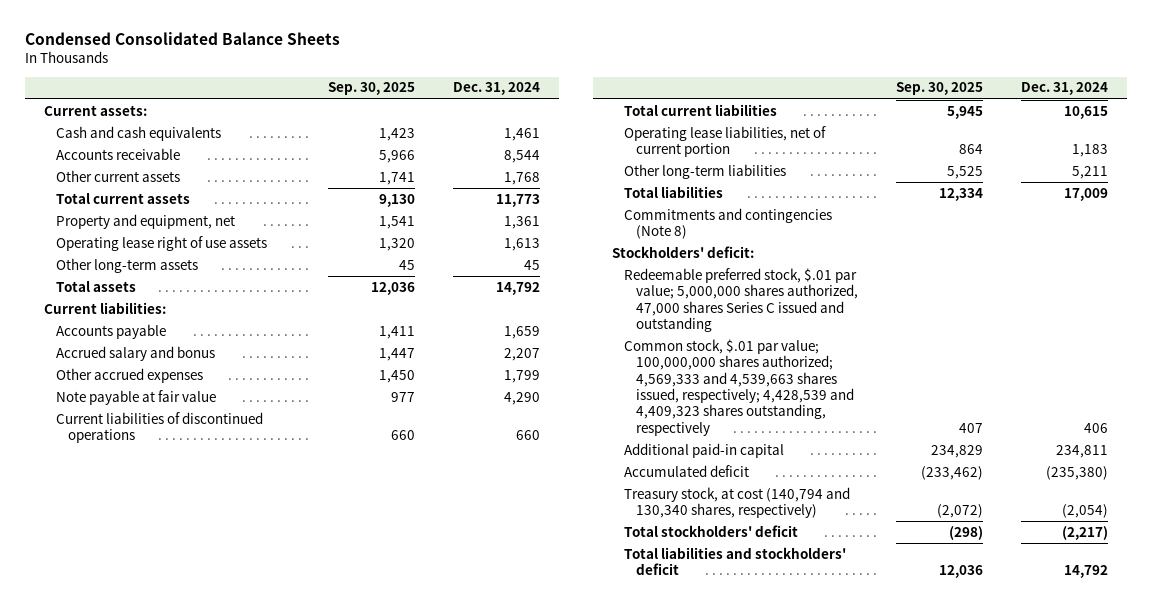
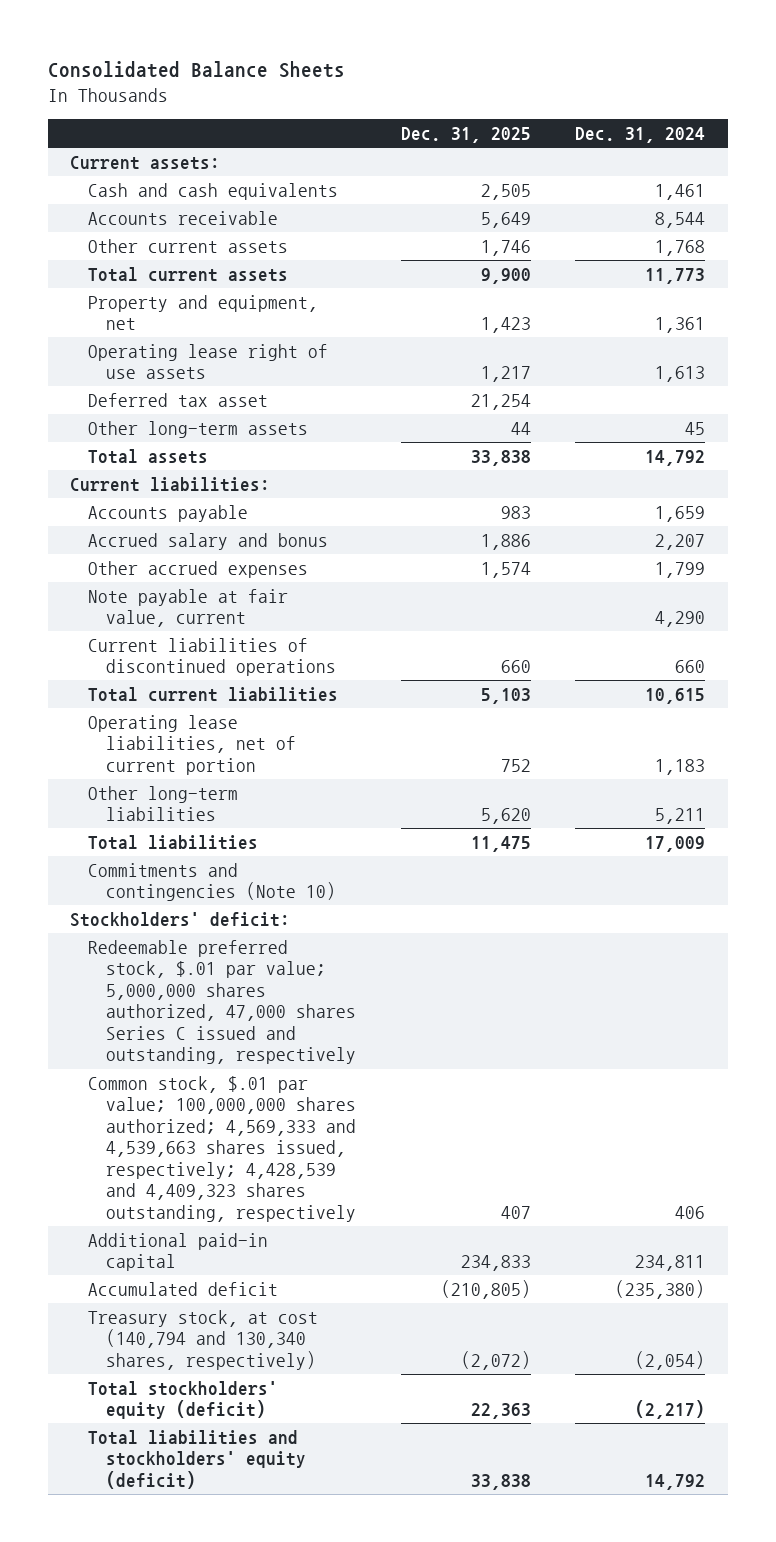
- Condensed Consolidated Balance Sheets
+ Consolidated Balance Sheets
- | Sep. 30, 2025 | Dec. 31, 2024
+ | Dec. 31, 2025 | Dec. 31, 2024
+ Deferred tax asset | 21,254 |
- Note payable at fair value | 977 | 4,290
+ Note payable at fair value, current | | 4,290
- Commitments and contingencies (Note 8)
+ Commitments and contingencies (Note 10)
- Redeemable preferred stock, $.01 par value; 5,000,000 shares authorized, 47,000 shares Series C issued and outstanding
+ Redeemable preferred stock, $.01 par value; 5,000,000 shares authorized, 47,000 shares Series C issued and outstanding, respectively
- Total stockholders' deficit | (298) | (2,217)
- Total liabilities and stockholders' deficit | 12,036 | 14,792
+ Total stockholders' equity (deficit) | 22,363 | (2,217)
+ Total liabilities and stockholders' equity (deficit) | 33,838 | 14,792

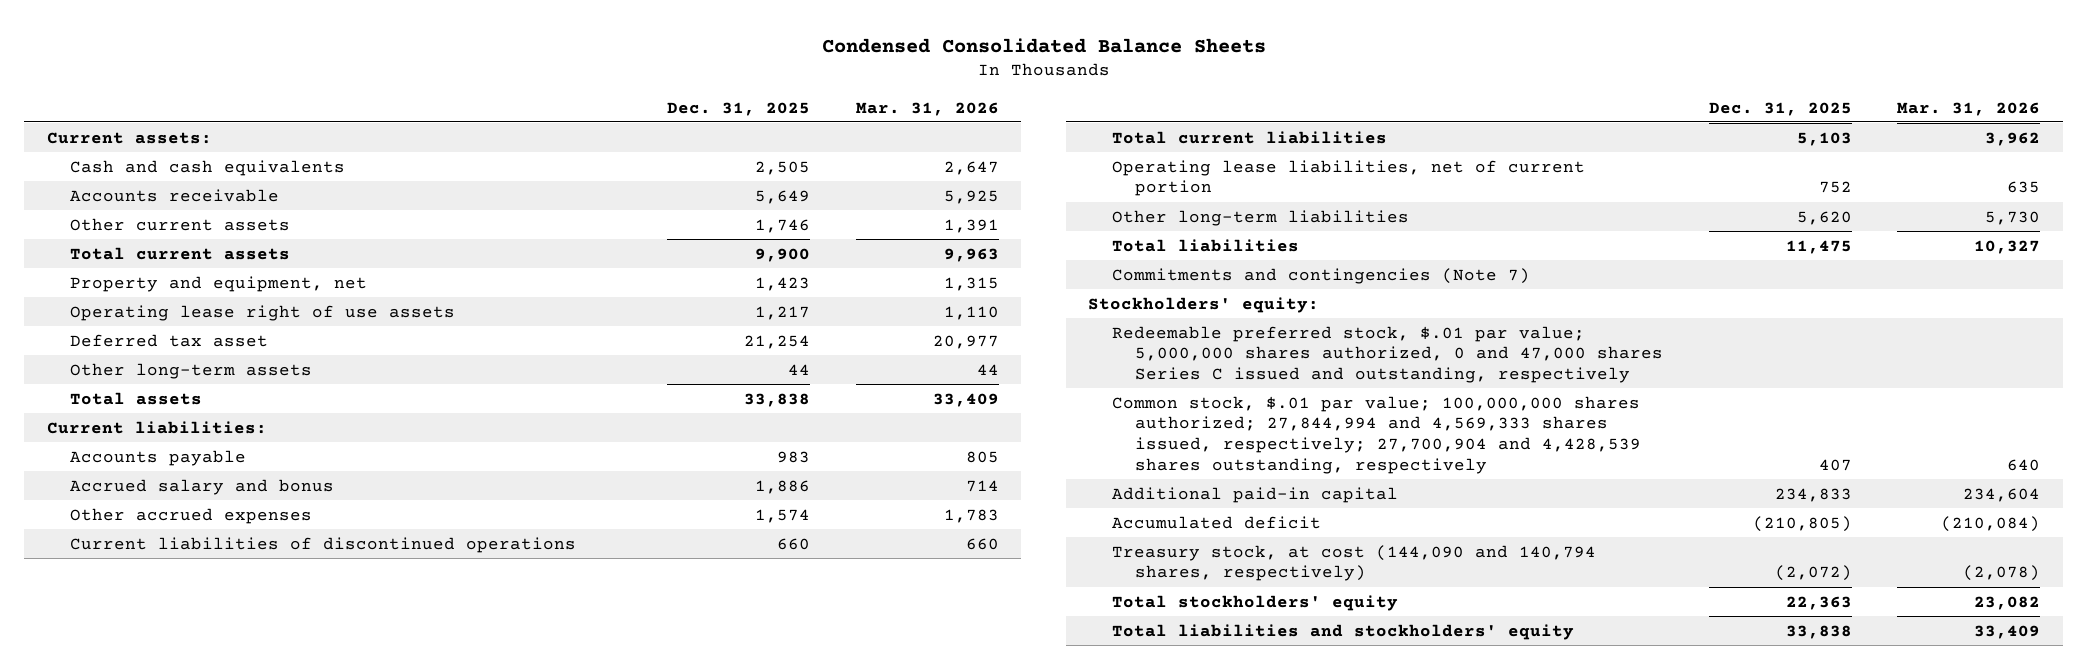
- Consolidated Balance Sheets
+ Condensed Consolidated Balance Sheets
- | Dec. 31, 2025 | Dec. 31, 2024
+ | Dec. 31, 2025 | Mar. 31, 2026
- Note payable at fair value, current | | 4,290
- Commitments and contingencies (Note 10)
- Stockholders' deficit:
- Redeemable preferred stock, $.01 par value; 5,000,000 shares authorized, 47,000 shares Series C issued and outstanding, respectively
- Common stock, $.01 par value; 100,000,000 shares authorized; 4,569,333 and 4,539,663 shares issued, respectively; 4,428,539 and 4,409,323 shares outstanding, respectively | 407 | 406
+ Commitments and contingencies (Note 7)
+ Stockholders' equity:
+ Redeemable preferred stock, $.01 par value; 5,000,000 shares authorized, 0 and 47,000 shares Series C issued and outstanding, respectively
+ Common stock, $.01 par value; 100,000,000 shares authorized; 27,844,994 and 4,569,333 shares issued, respectively; 27,700,904 and 4,428,539 shares outstanding, respectively | 407 | 640
- Treasury stock, at cost (140,794 and 130,340 shares, respectively) | (2,072) | (2,054)
- Total stockholders' equity (deficit) | 22,363 | (2,217)
- Total liabilities and stockholders' equity (deficit) | 33,838 | 14,792
+ Treasury stock, at cost (144,090 and 140,794 shares, respectively) | (2,072) | (2,078)
+ Total stockholders' equity | 22,363 | 23,082
+ Total liabilities and stockholders' equity | 33,838 | 33,409

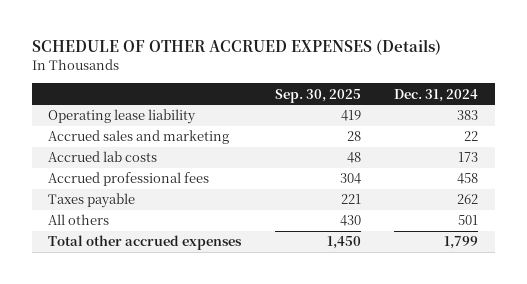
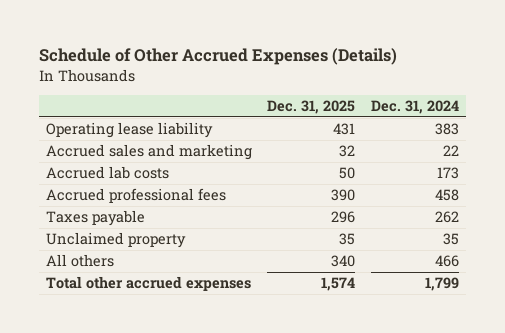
- SCHEDULE OF OTHER ACCRUED EXPENSES (Details)
+ Schedule of Other Accrued Expenses (Details)
- | Sep. 30, 2025 | Dec. 31, 2024
+ | Dec. 31, 2025 | Dec. 31, 2024
- All others | 430 | 501
+ Unclaimed property | 35 | 35
+ All others | 340 | 466

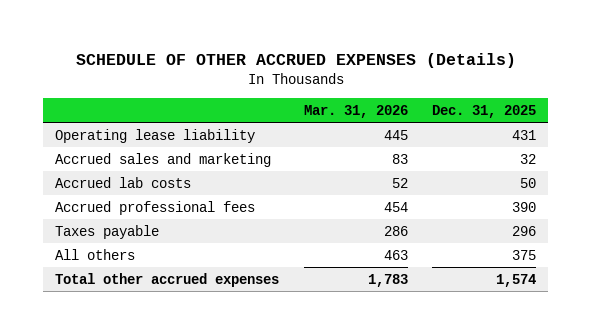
- Schedule of Other Accrued Expenses (Details)
+ SCHEDULE OF OTHER ACCRUED EXPENSES (Details)
- | Dec. 31, 2025 | Dec. 31, 2024
+ | Mar. 31, 2026 | Dec. 31, 2025
- Unclaimed property | 35 | 35
- All others | 340 | 466
+ All others | 463 | 375

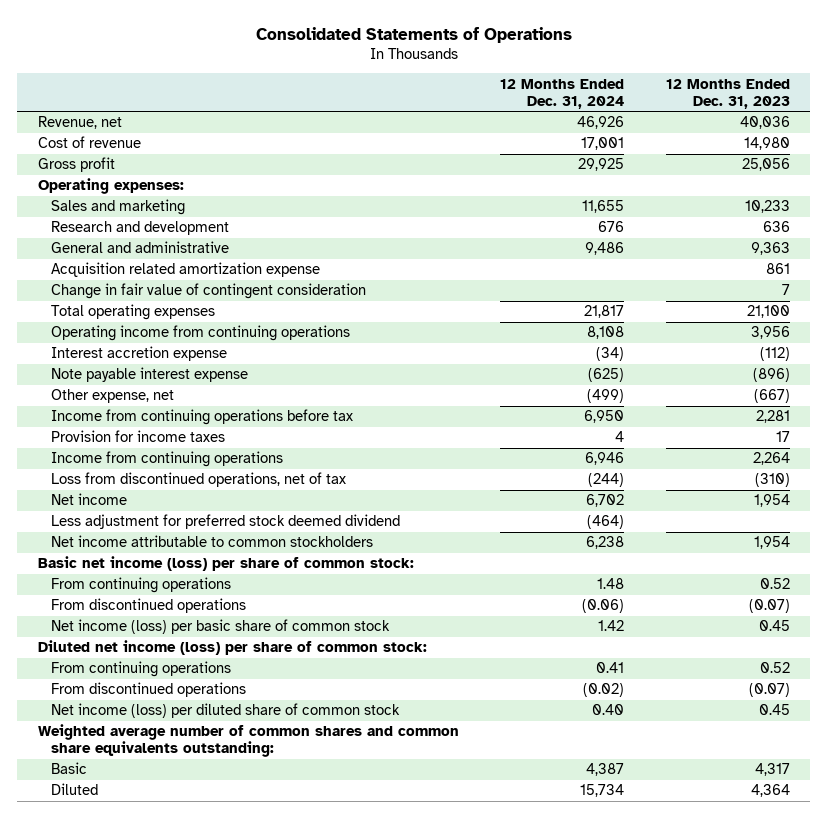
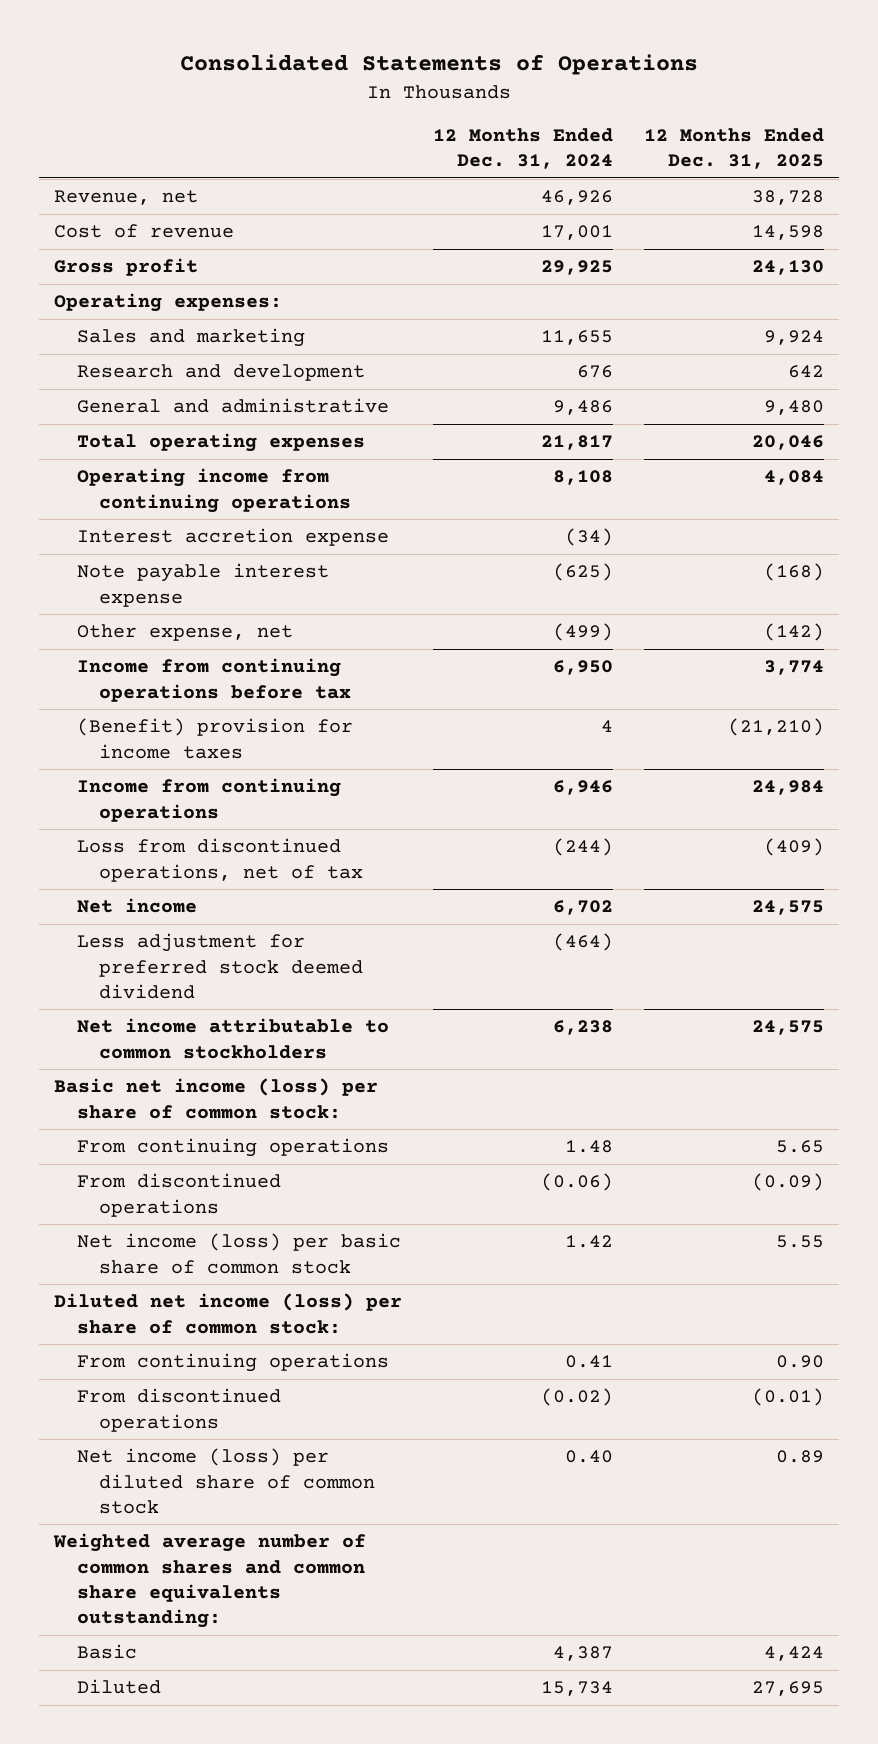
- | 12 Months Ended Dec. 31, 2024 | 12 Months Ended Dec. 31, 2023
+ | 12 Months Ended Dec. 31, 2024 | 12 Months Ended Dec. 31, 2025
- Acquisition related amortization expense | | 861
- Change in fair value of contingent consideration | | 7
- Provision for income taxes | 4 | 17
+ (Benefit) provision for income taxes | 4 | (21,210)

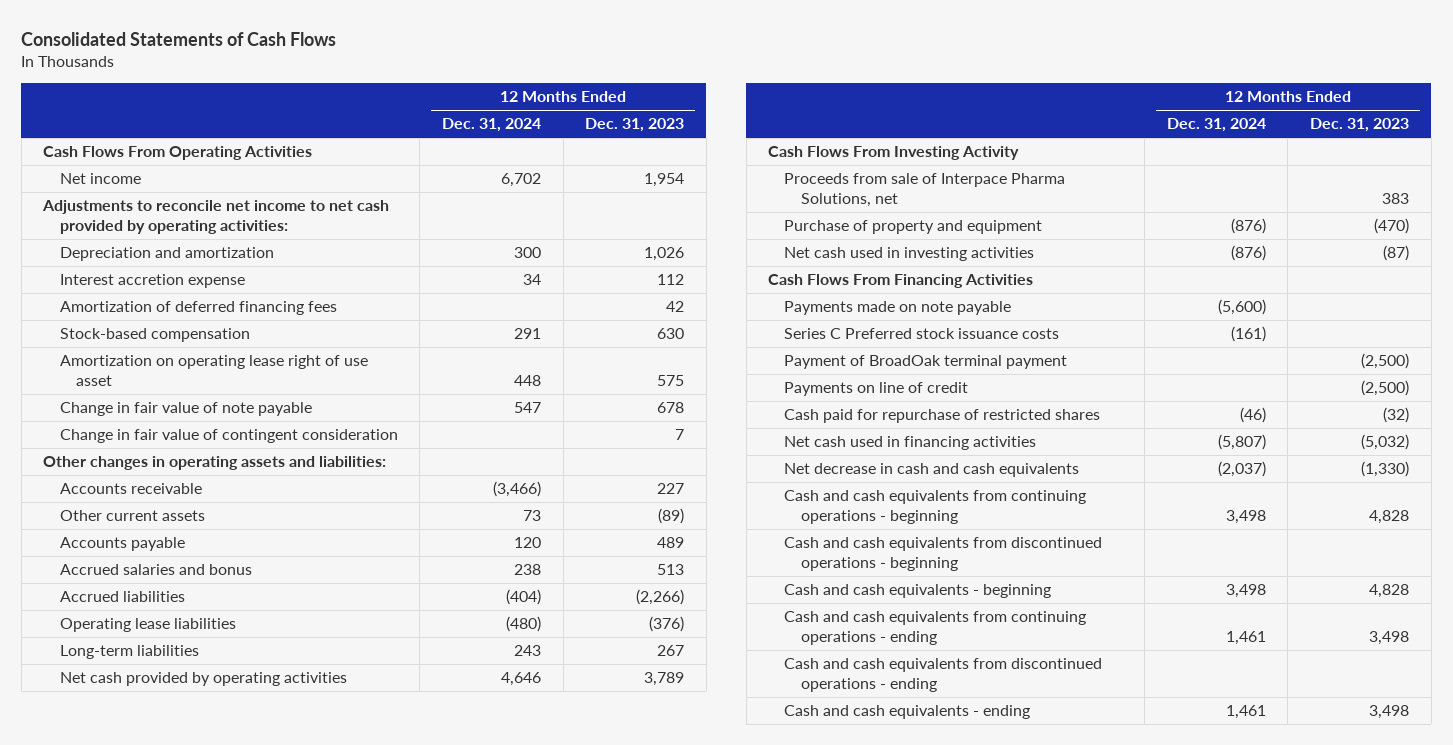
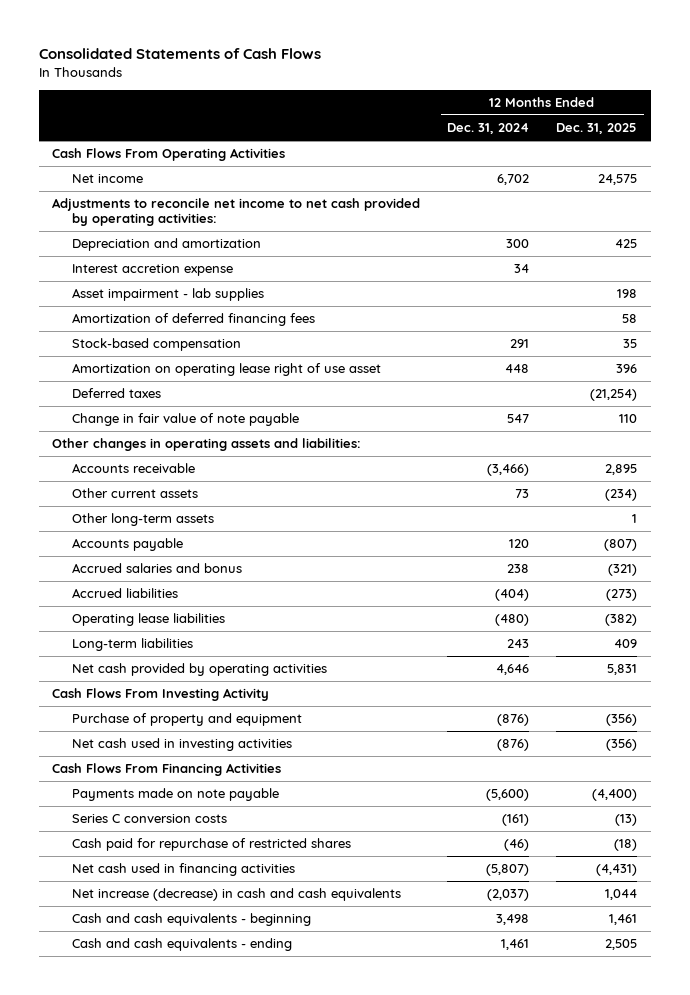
- | 12 Months Ended Dec. 31, 2024 | 12 Months Ended Dec. 31, 2023
+ | 12 Months Ended Dec. 31, 2024 | 12 Months Ended Dec. 31, 2025
+ Asset impairment - lab supplies | | 198
+ Deferred taxes | | (21,254)
- Change in fair value of contingent consideration | | 7
+ Other long-term assets | | 1
- Proceeds from sale of Interpace Pharma Solutions, net | | 383
- Series C Preferred stock issuance costs | (161) |
- Payment of BroadOak terminal payment | | (2,500)
- Payments on line of credit | | (2,500)
+ Series C conversion costs | (161) | (13)
- Net decrease in cash and cash equivalents | (2,037) | (1,330)
- Cash and cash equivalents from continuing operations - beginning | 3,498 | 4,828
- Cash and cash equivalents from discontinued operations - beginning
+ Net increase (decrease) in cash and cash equivalents | (2,037) | 1,044
- Cash and cash equivalents from continuing operations - ending | 1,461 | 3,498
- Cash and cash equivalents from discontinued operations - ending

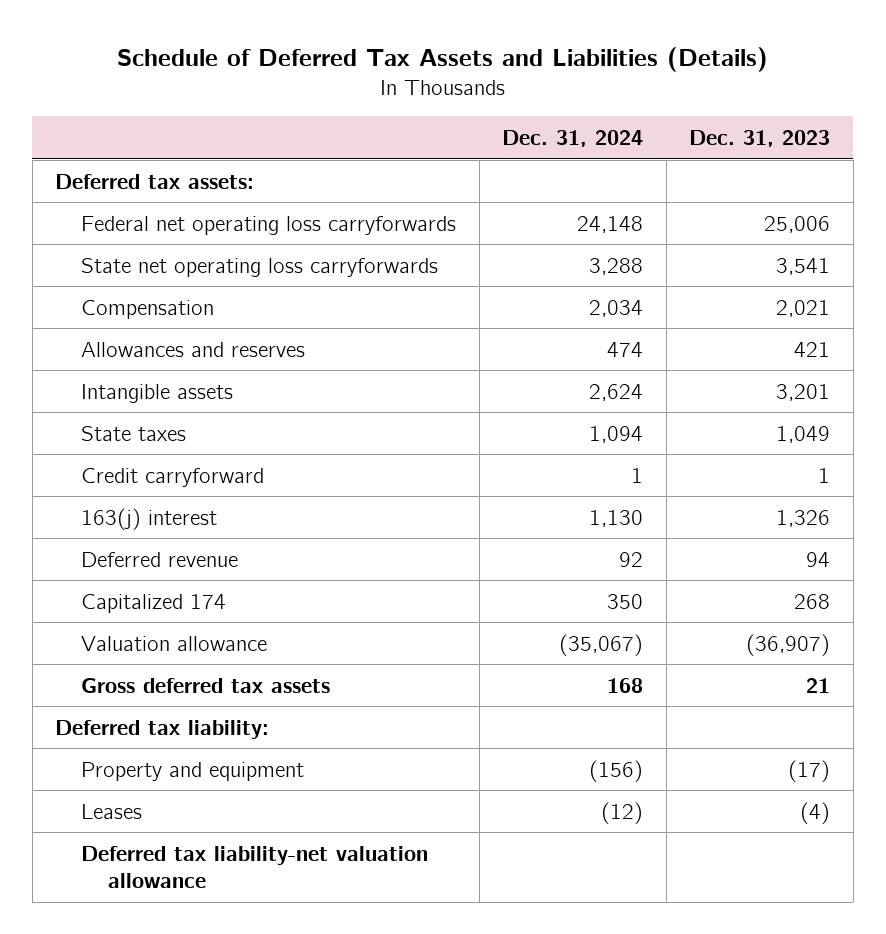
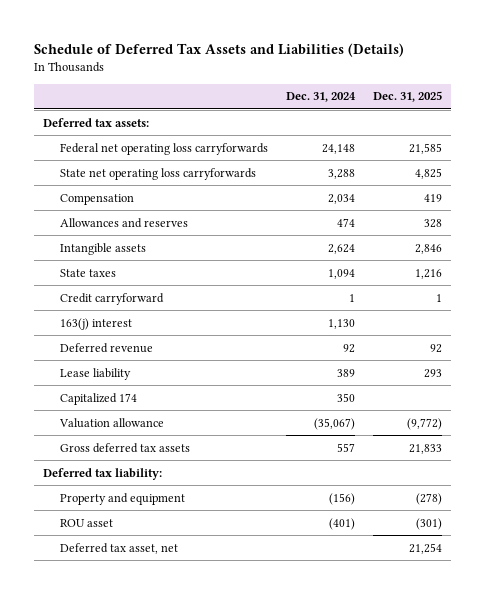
- | Dec. 31, 2024 | Dec. 31, 2023
+ | Dec. 31, 2024 | Dec. 31, 2025
+ Lease liability | 389 | 293
- Gross deferred tax assets | 168 | 21
+ Gross deferred tax assets | 557 | 21,833
- Leases | (12) | (4)
- Deferred tax liability-net valuation allowance
+ ROU asset | (401) | (301)
+ Deferred tax asset, net | | 21,254

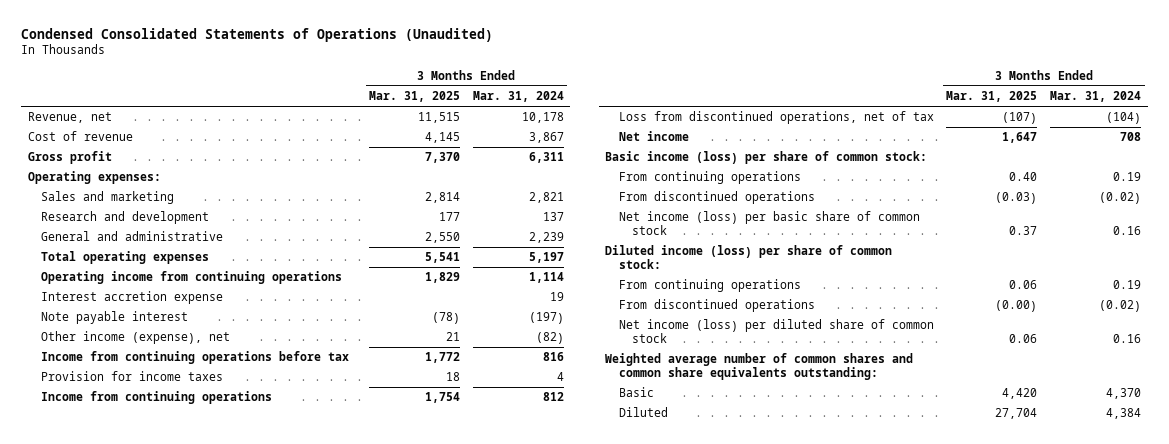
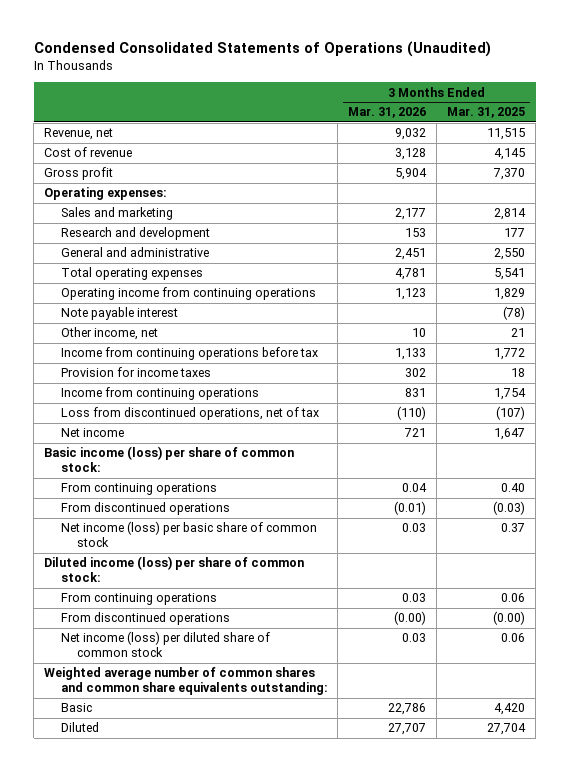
- | 3 Months Ended Mar. 31, 2025 | 3 Months Ended Mar. 31, 2024
+ | 3 Months Ended Mar. 31, 2026 | 3 Months Ended Mar. 31, 2025
- Interest accretion expense | | 19
- Other income (expense), net | 21 | (82)
+ Other income, net | 10 | 21

